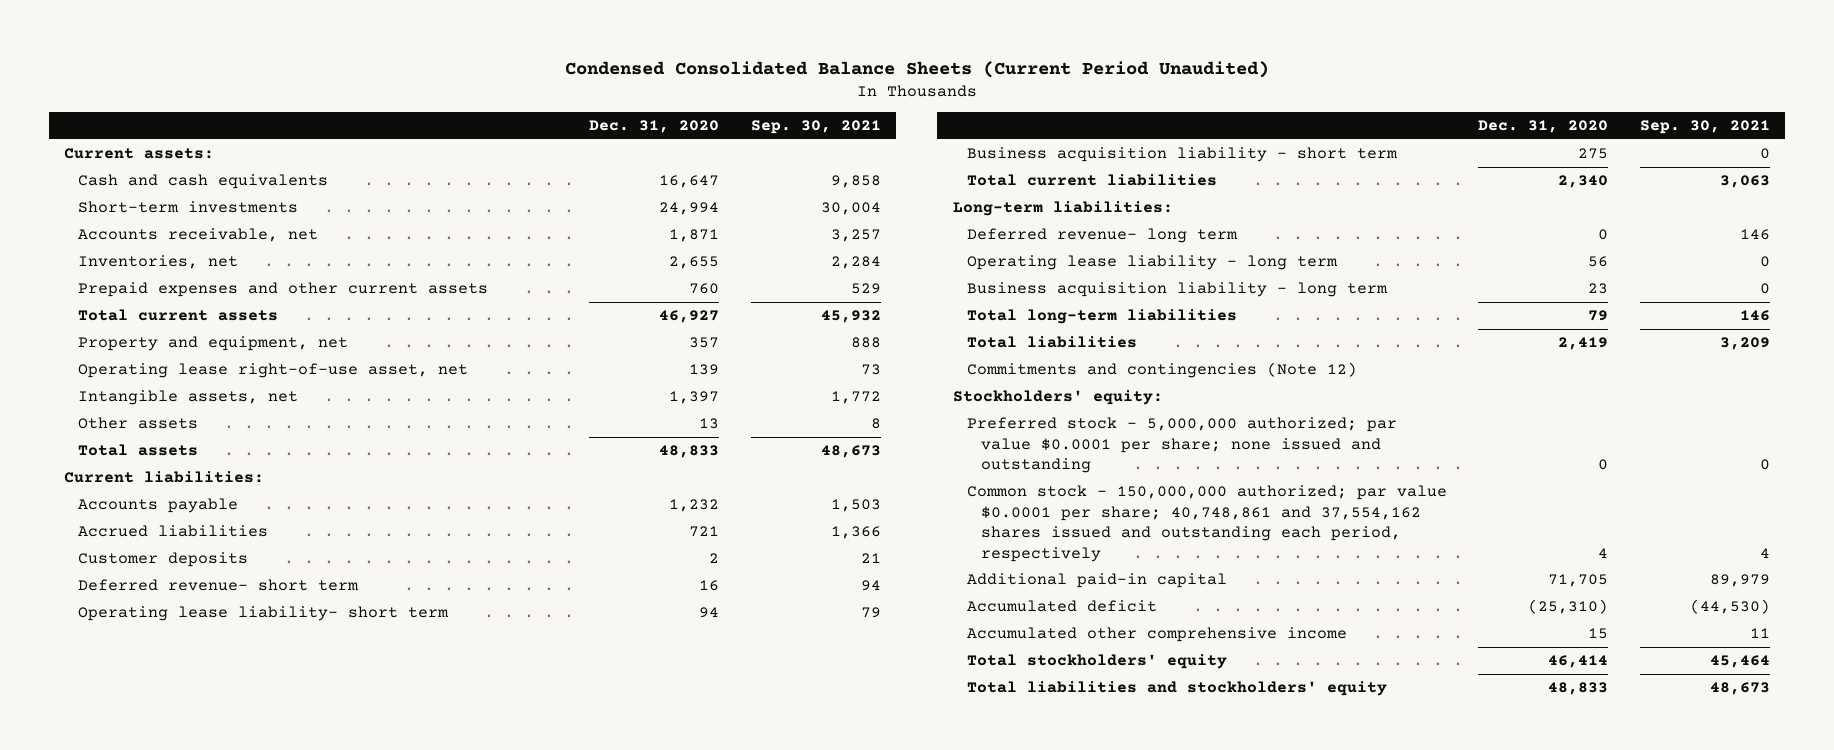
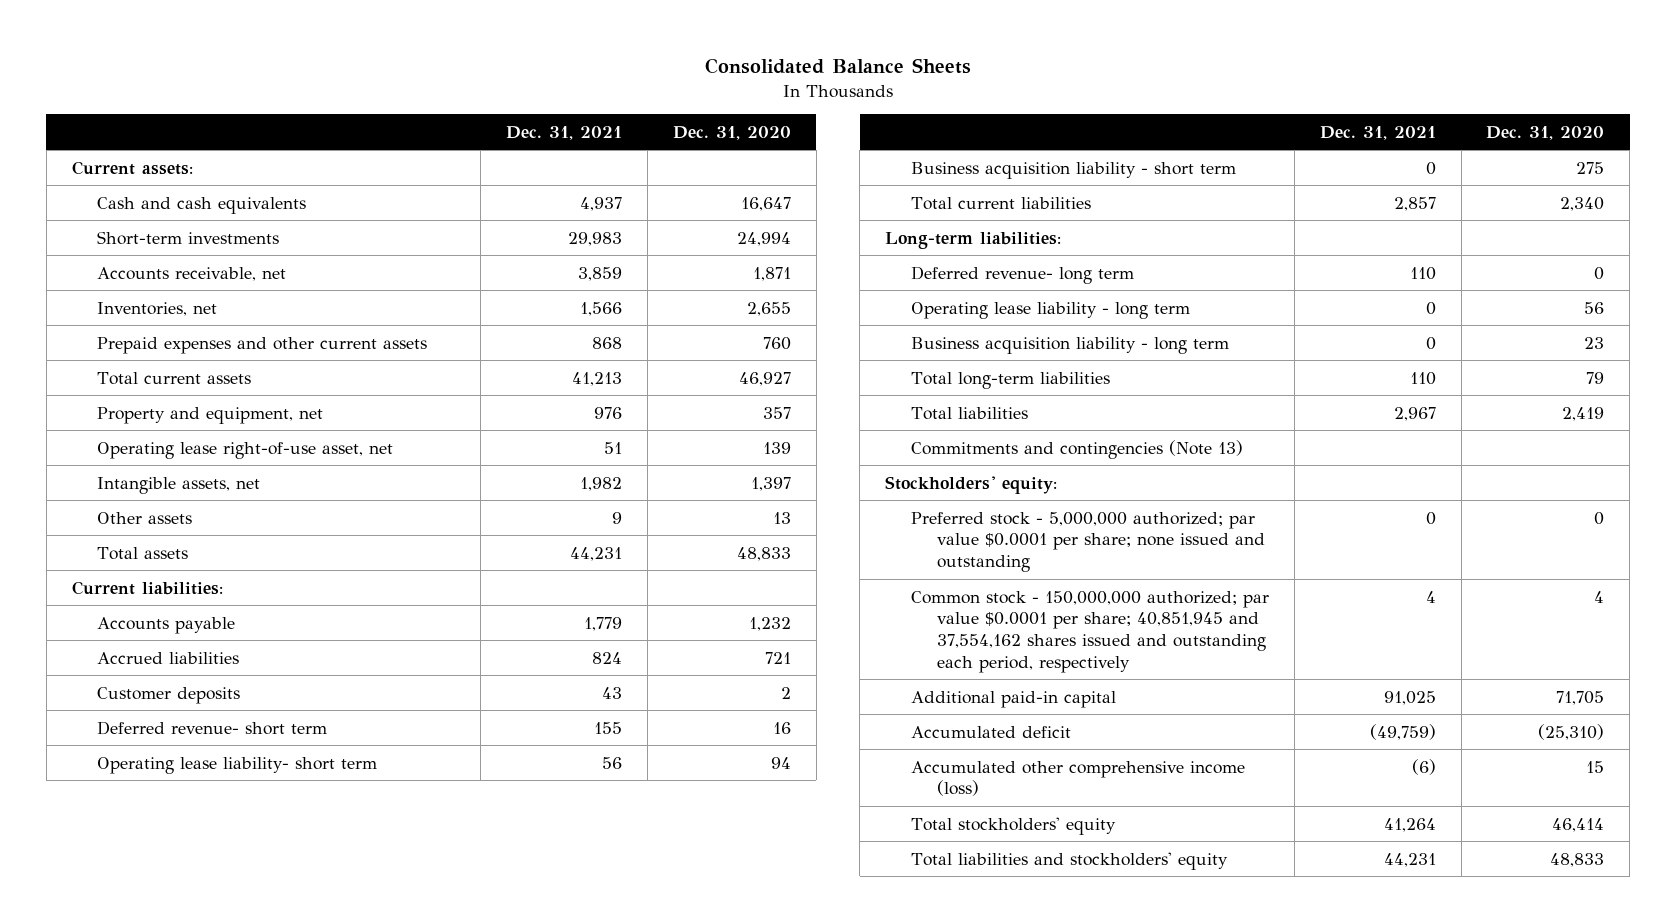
- Condensed Consolidated Balance Sheets (Current Period Unaudited)
+ Consolidated Balance Sheets
- | Dec. 31, 2020 | Sep. 30, 2021
+ | Dec. 31, 2021 | Dec. 31, 2020
- Commitments and contingencies (Note 12)
+ Commitments and contingencies (Note 13)
- Common stock - 150,000,000 authorized; par value $0.0001 per share; 40,748,861 and 37,554,162 shares issued and outstanding each period, respectively | 4 | 4
+ Common stock - 150,000,000 authorized; par value $0.0001 per share; 40,851,945 and 37,554,162 shares issued and outstanding each period, respectively | 4 | 4
- Accumulated other comprehensive income | 15 | 11
+ Accumulated other comprehensive income (loss) | (6) | 15

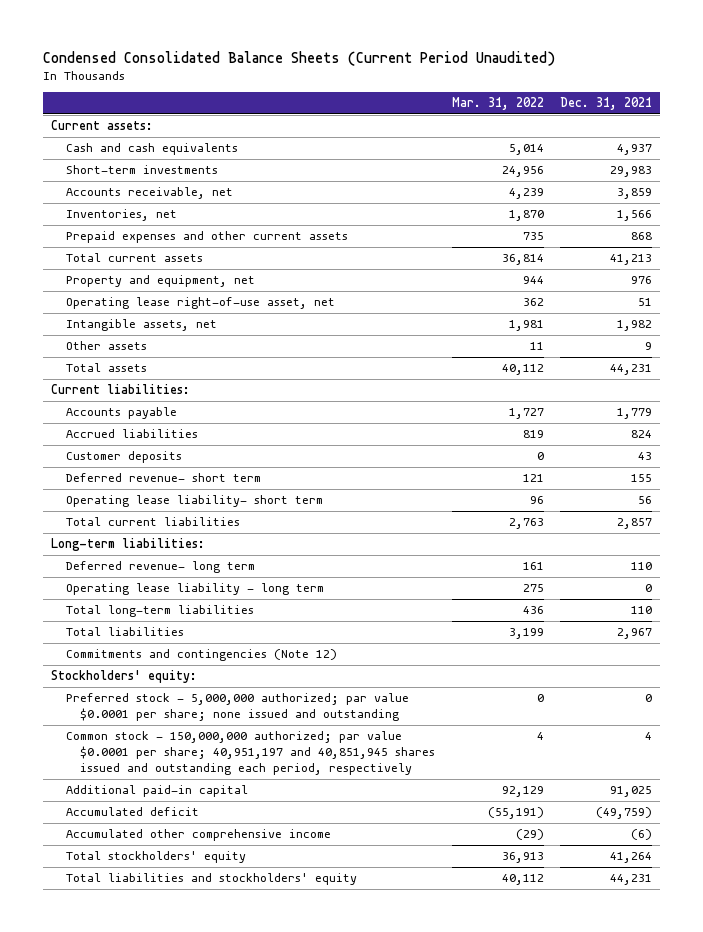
- Consolidated Balance Sheets
+ Condensed Consolidated Balance Sheets (Current Period Unaudited)
- | Dec. 31, 2021 | Dec. 31, 2020
+ | Mar. 31, 2022 | Dec. 31, 2021
- Business acquisition liability - short term | 0 | 275
- Business acquisition liability - long term | 0 | 23
- Commitments and contingencies (Note 13)
+ Commitments and contingencies (Note 12)
- Common stock - 150,000,000 authorized; par value $0.0001 per share; 40,851,945 and 37,554,162 shares issued and outstanding each period, respectively | 4 | 4
+ Common stock - 150,000,000 authorized; par value $0.0001 per share; 40,951,197 and 40,851,945 shares issued and outstanding each period, respectively | 4 | 4
- Accumulated other comprehensive income (loss) | (6) | 15
+ Accumulated other comprehensive income | (29) | (6)

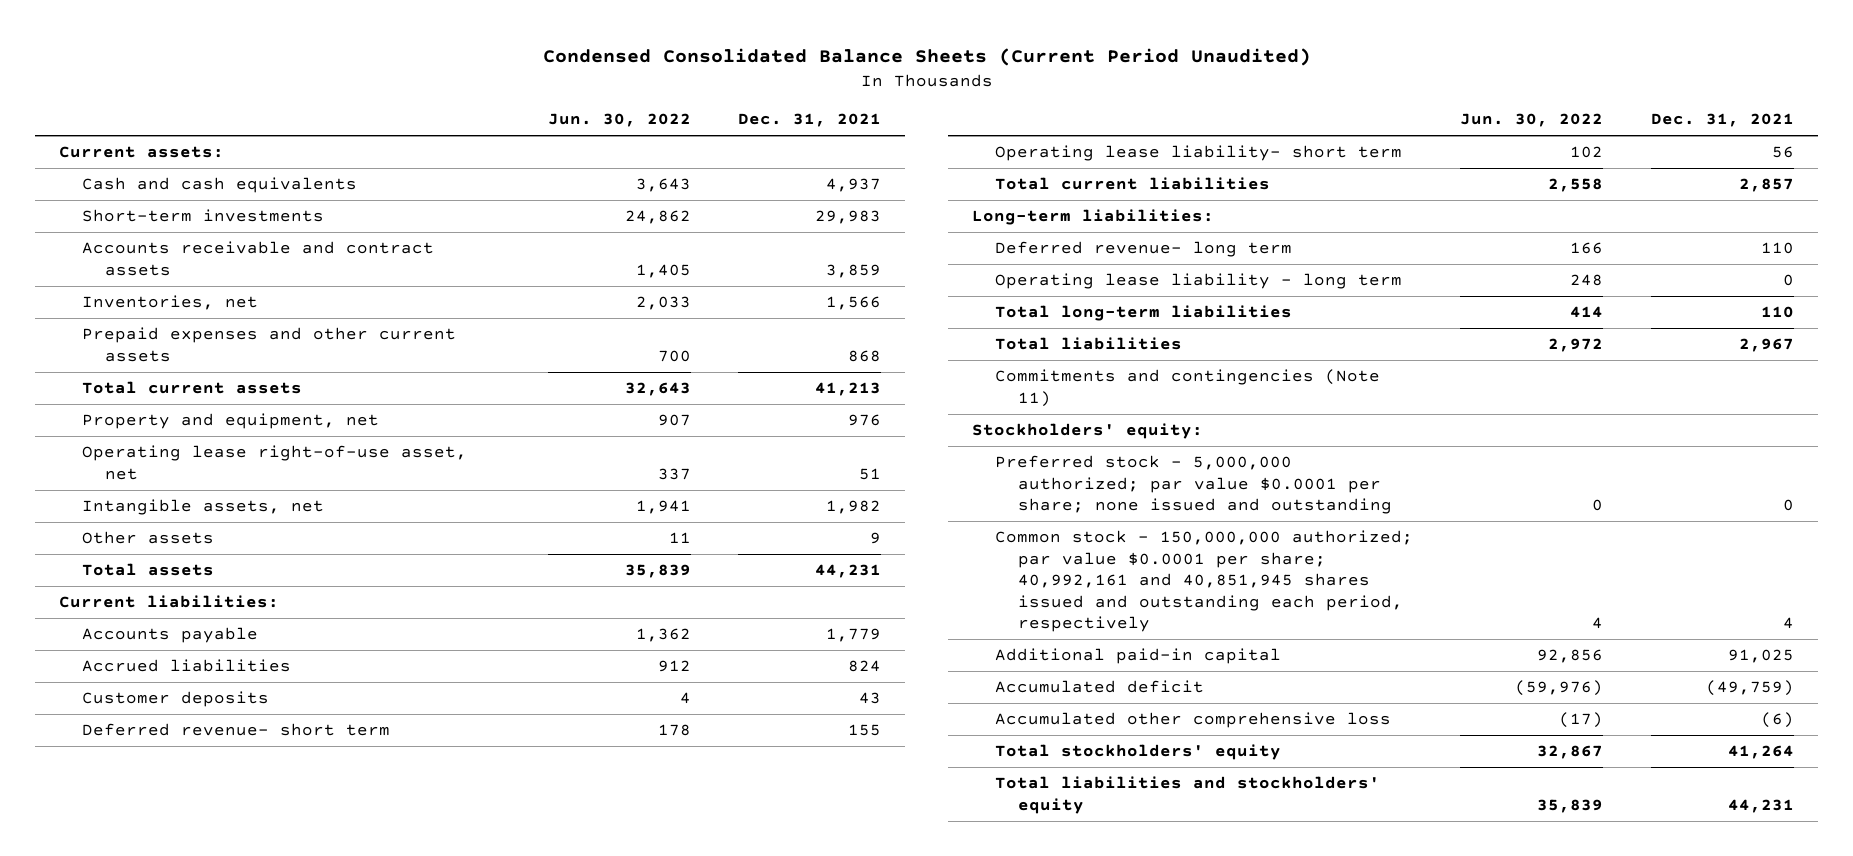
- | Mar. 31, 2022 | Dec. 31, 2021
+ | Jun. 30, 2022 | Dec. 31, 2021
- Accounts receivable, net | 4,239 | 3,859
+ Accounts receivable and contract assets | 1,405 | 3,859
- Commitments and contingencies (Note 12)
+ Commitments and contingencies (Note 11)
- Common stock - 150,000,000 authorized; par value $0.0001 per share; 40,951,197 and 40,851,945 shares issued and outstanding each period, respectively | 4 | 4
+ Common stock - 150,000,000 authorized; par value $0.0001 per share; 40,992,161 and 40,851,945 shares issued and outstanding each period, respectively | 4 | 4
- Accumulated other comprehensive income | (29) | (6)
+ Accumulated other comprehensive loss | (17) | (6)

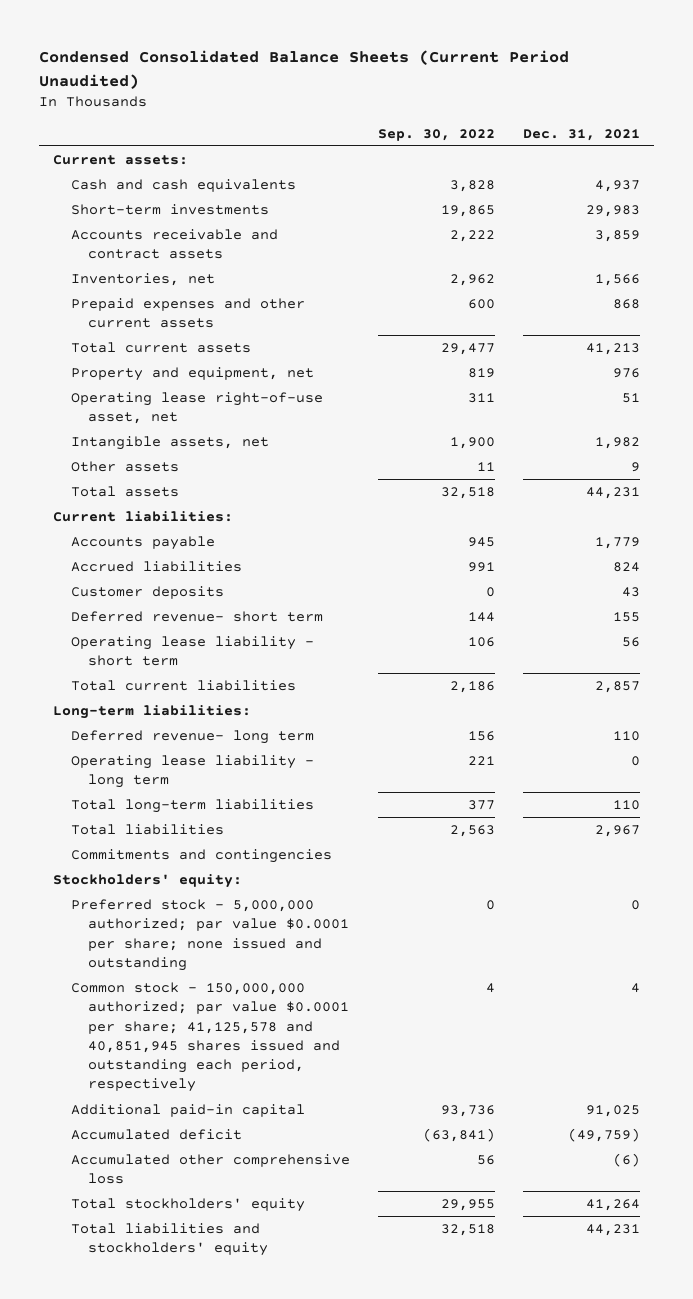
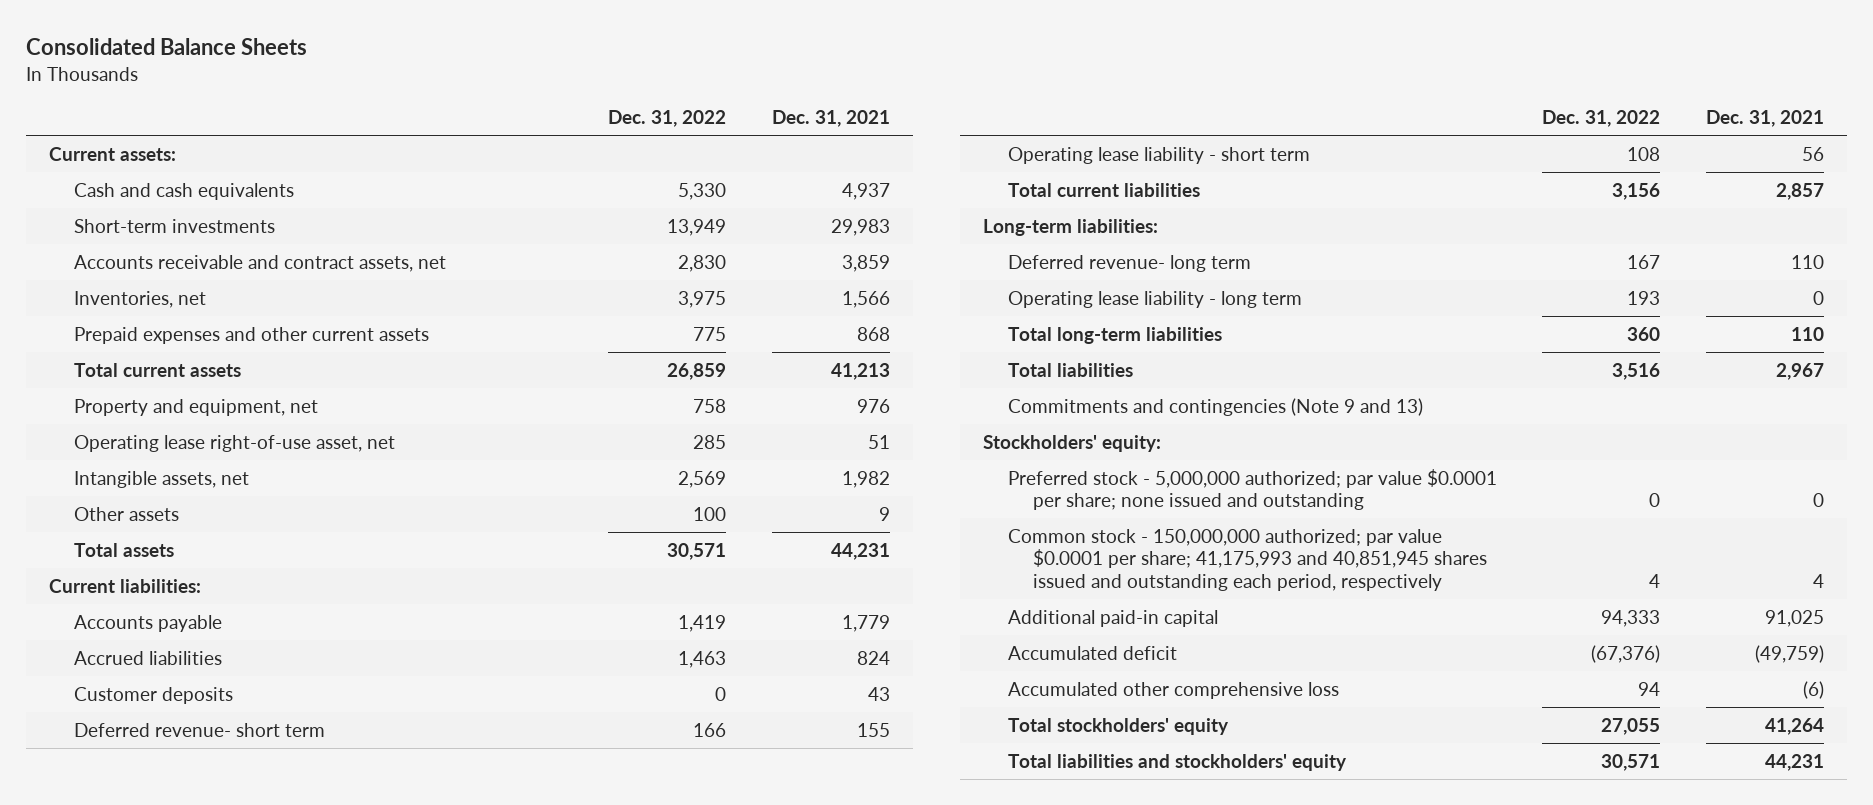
- Condensed Consolidated Balance Sheets (Current Period Unaudited)
+ Consolidated Balance Sheets
- | Sep. 30, 2022 | Dec. 31, 2021
+ | Dec. 31, 2022 | Dec. 31, 2021
- Accounts receivable and contract assets | 2,222 | 3,859
+ Accounts receivable and contract assets, net | 2,830 | 3,859
- Commitments and contingencies
+ Commitments and contingencies (Note 9 and 13)
- Common stock - 150,000,000 authorized; par value $0.0001 per share; 41,125,578 and 40,851,945 shares issued and outstanding each period, respectively | 4 | 4
+ Common stock - 150,000,000 authorized; par value $0.0001 per share; 41,175,993 and 40,851,945 shares issued and outstanding each period, respectively | 4 | 4

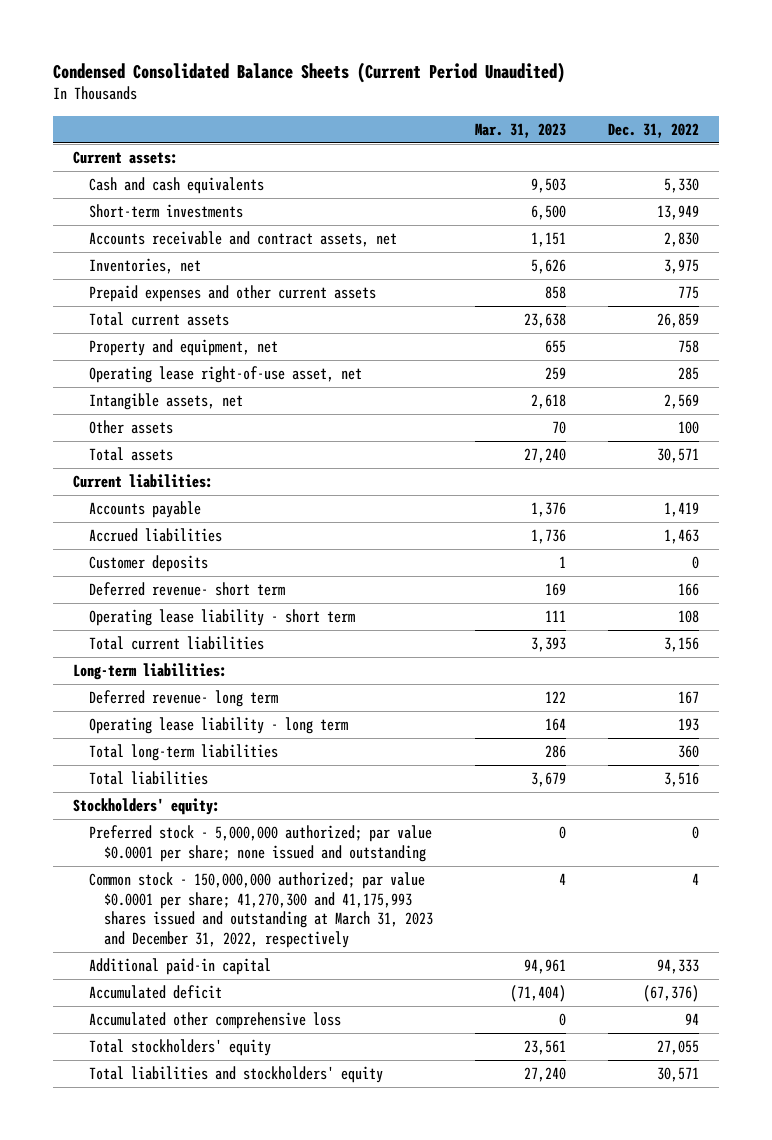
- Consolidated Balance Sheets
+ Condensed Consolidated Balance Sheets (Current Period Unaudited)
- | Dec. 31, 2022 | Dec. 31, 2021
+ | Mar. 31, 2023 | Dec. 31, 2022
- Commitments and contingencies (Note 9 and 13)
- Common stock - 150,000,000 authorized; par value $0.0001 per share; 41,175,993 and 40,851,945 shares issued and outstanding each period, respectively | 4 | 4
+ Common stock - 150,000,000 authorized; par value $0.0001 per share; 41,270,300 and 41,175,993 shares issued and outstanding at March 31, 2023 and December 31, 2022, respectively | 4 | 4

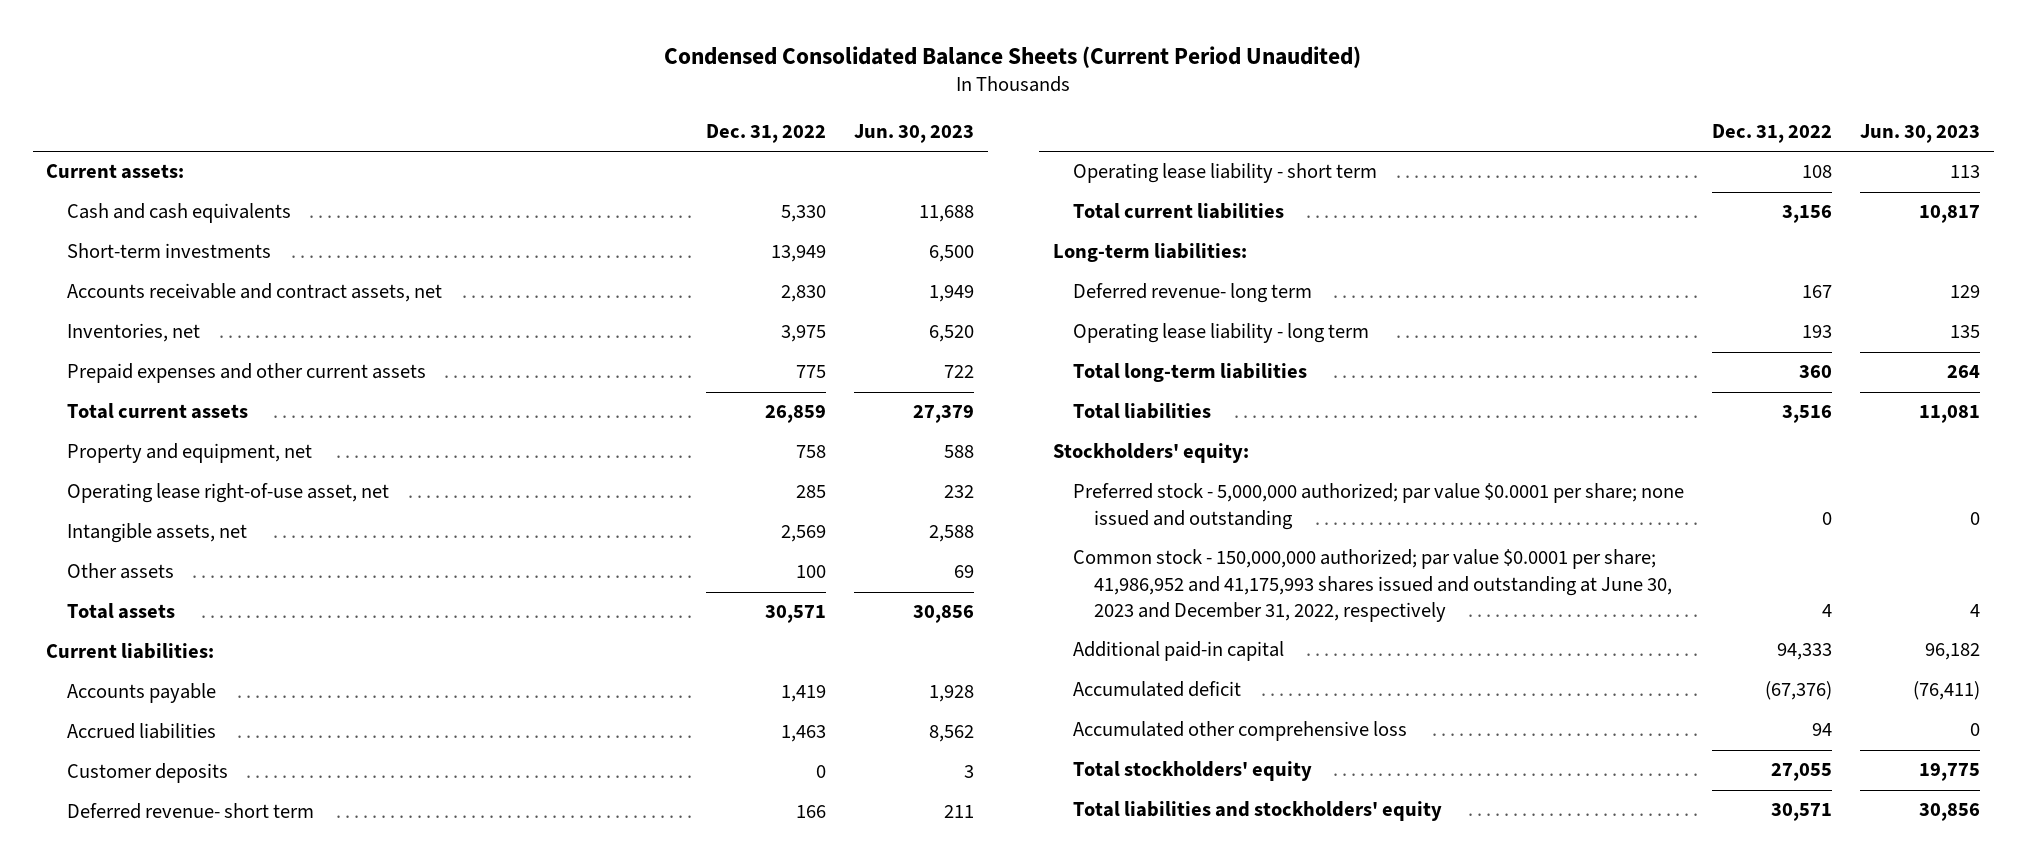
- | Mar. 31, 2023 | Dec. 31, 2022
+ | Dec. 31, 2022 | Jun. 30, 2023
- Common stock - 150,000,000 authorized; par value $0.0001 per share; 41,270,300 and 41,175,993 shares issued and outstanding at March 31, 2023 and December 31, 2022, respectively | 4 | 4
+ Common stock - 150,000,000 authorized; par value $0.0001 per share; 41,986,952 and 41,175,993 shares issued and outstanding at June 30, 2023 and December 31, 2022, respectively | 4 | 4

